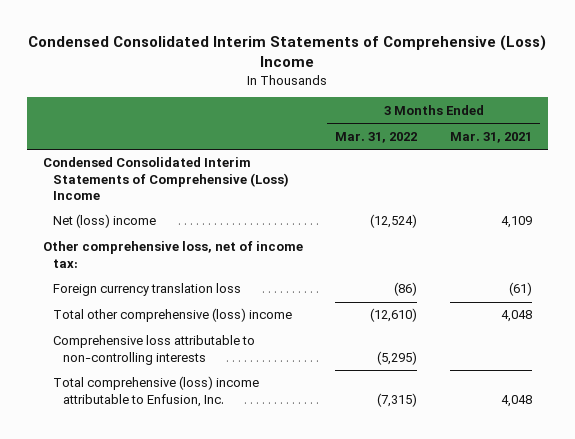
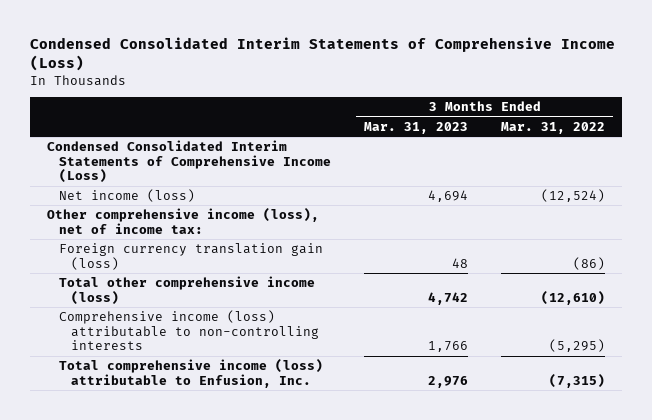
- Condensed Consolidated Interim Statements of Comprehensive (Loss) Income
+ Condensed Consolidated Interim Statements of Comprehensive Income (Loss)
- | 3 Months Ended Mar. 31, 2022 | 3 Months Ended Mar. 31, 2021
+ | 3 Months Ended Mar. 31, 2023 | 3 Months Ended Mar. 31, 2022
- Condensed Consolidated Interim Statements of Comprehensive (Loss) Income
- Net (loss) income | (12,524) | 4,109
- Other comprehensive loss, net of income tax:
- Foreign currency translation loss | (86) | (61)
- Total other comprehensive (loss) income | (12,610) | 4,048
- Comprehensive loss attributable to non-controlling interests | (5,295) |
- Total comprehensive (loss) income attributable to Enfusion, Inc. | (7,315) | 4,048
+ Condensed Consolidated Interim Statements of Comprehensive Income (Loss)
+ Net income (loss) | 4,694 | (12,524)
+ Other comprehensive income (loss), net of income tax:
+ Foreign currency translation gain (loss) | 48 | (86)
+ Total other comprehensive income (loss) | 4,742 | (12,610)
+ Comprehensive income (loss) attributable to non-controlling interests | 1,766 | (5,295)
+ Total comprehensive income (loss) attributable to Enfusion, Inc. | 2,976 | (7,315)

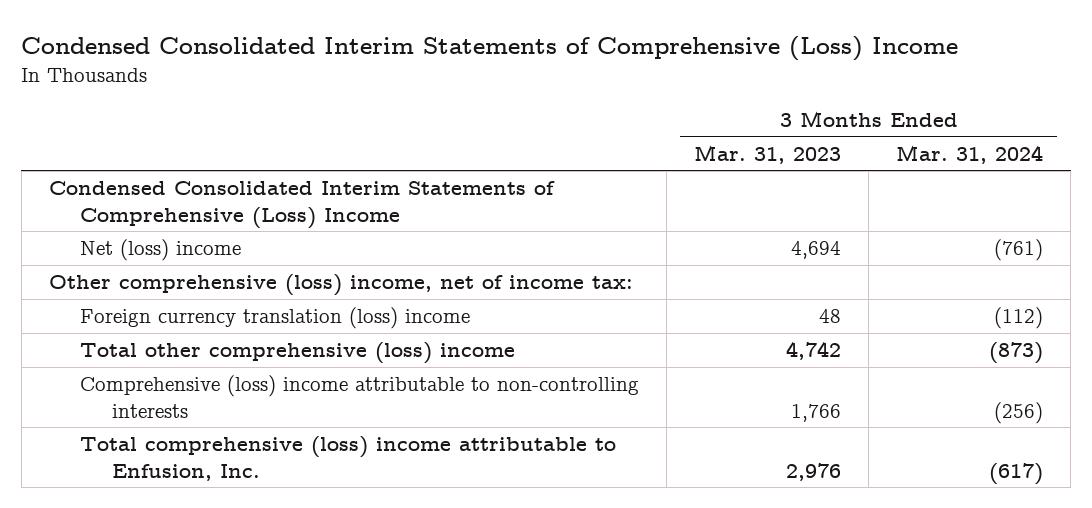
- Condensed Consolidated Interim Statements of Comprehensive Income (Loss)
+ Condensed Consolidated Interim Statements of Comprehensive (Loss) Income
- | 3 Months Ended Mar. 31, 2023 | 3 Months Ended Mar. 31, 2022
+ | 3 Months Ended Mar. 31, 2023 | 3 Months Ended Mar. 31, 2024
- Condensed Consolidated Interim Statements of Comprehensive Income (Loss)
- Net income (loss) | 4,694 | (12,524)
- Other comprehensive income (loss), net of income tax:
- Foreign currency translation gain (loss) | 48 | (86)
- Total other comprehensive income (loss) | 4,742 | (12,610)
- Comprehensive income (loss) attributable to non-controlling interests | 1,766 | (5,295)
- Total comprehensive income (loss) attributable to Enfusion, Inc. | 2,976 | (7,315)
+ Condensed Consolidated Interim Statements of Comprehensive (Loss) Income
+ Net (loss) income | 4,694 | (761)
+ Other comprehensive (loss) income, net of income tax:
+ Foreign currency translation (loss) income | 48 | (112)
+ Total other comprehensive (loss) income | 4,742 | (873)
+ Comprehensive (loss) income attributable to non-controlling interests | 1,766 | (256)
+ Total comprehensive (loss) income attributable to Enfusion, Inc. | 2,976 | (617)

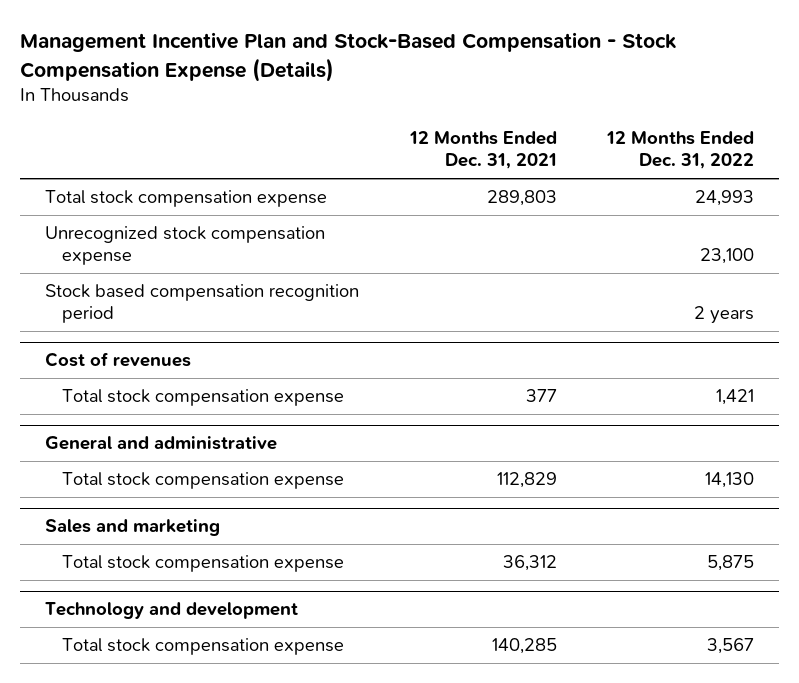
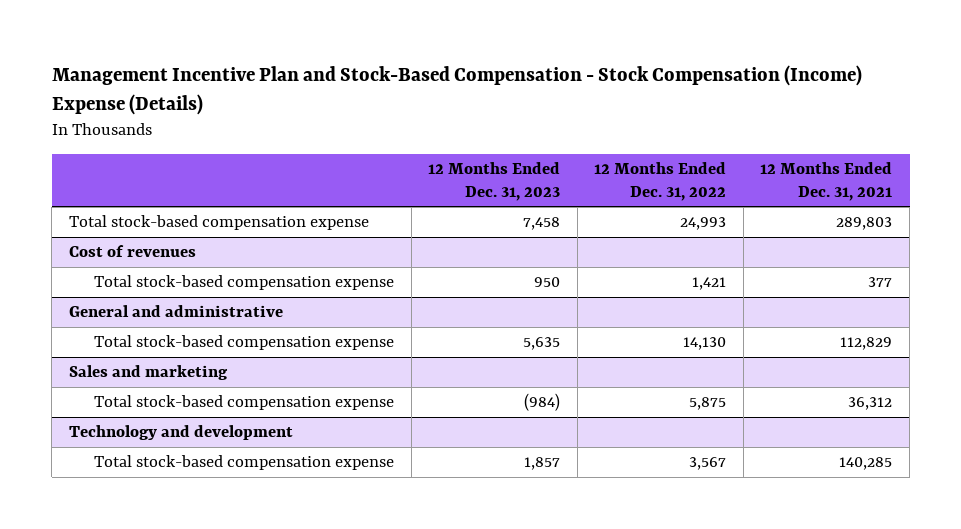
- Management Incentive Plan and Stock-Based Compensation - Stock Compensation Expense (Details)
+ Management Incentive Plan and Stock-Based Compensation - Stock Compensation (Income) Expense (Details)
- | 12 Months Ended Dec. 31, 2021 | 12 Months Ended Dec. 31, 2022
+ | 12 Months Ended Dec. 31, 2023 | 12 Months Ended Dec. 31, 2022 | 12 Months Ended Dec. 31, 2021
- Total stock compensation expense | 289,803 | 24,993
- Unrecognized stock compensation expense | | 23,100
- Stock based compensation recognition period | | 2 years
+ Total stock-based compensation expense | 7,458 | 24,993 | 289,803
@ Cost of revenues
- Total stock compensation expense | 377 | 1,421
+ Total stock-based compensation expense | 950 | 1,421 | 377
@ General and administrative
- Total stock compensation expense | 112,829 | 14,130
+ Total stock-based compensation expense | 5,635 | 14,130 | 112,829
@ Sales and marketing
- Total stock compensation expense | 36,312 | 5,875
+ Total stock-based compensation expense | (984) | 5,875 | 36,312
@ Technology and development
- Total stock compensation expense | 140,285 | 3,567
+ Total stock-based compensation expense | 1,857 | 3,567 | 140,285

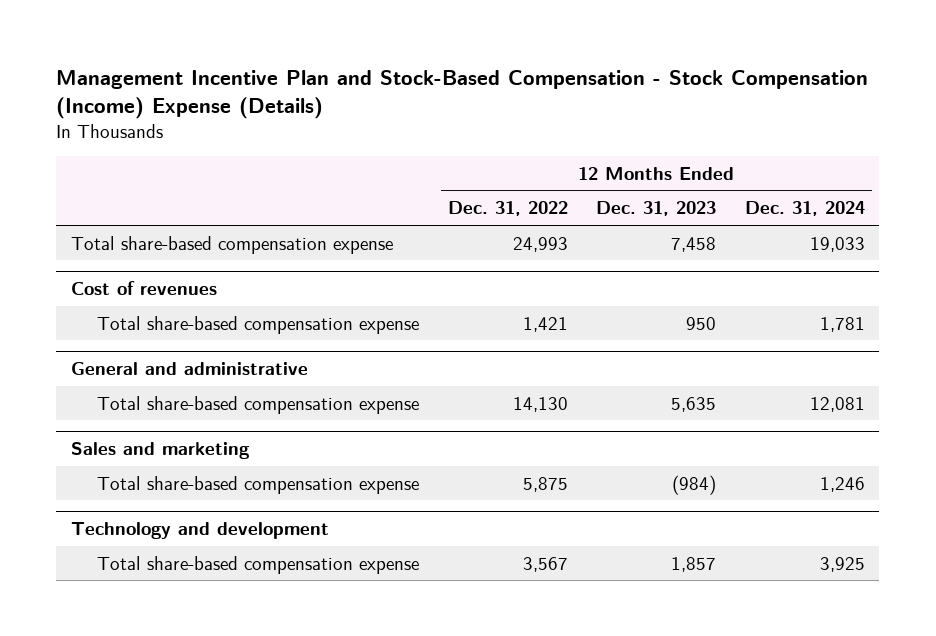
- | 12 Months Ended Dec. 31, 2023 | 12 Months Ended Dec. 31, 2022 | 12 Months Ended Dec. 31, 2021
+ | 12 Months Ended Dec. 31, 2022 | 12 Months Ended Dec. 31, 2023 | 12 Months Ended Dec. 31, 2024
- Total stock-based compensation expense | 7,458 | 24,993 | 289,803
+ Total share-based compensation expense | 24,993 | 7,458 | 19,033
@ Cost of revenues
- Total stock-based compensation expense | 950 | 1,421 | 377
+ Total share-based compensation expense | 1,421 | 950 | 1,781
@ General and administrative
- Total stock-based compensation expense | 5,635 | 14,130 | 112,829
+ Total share-based compensation expense | 14,130 | 5,635 | 12,081
@ Sales and marketing
- Total stock-based compensation expense | (984) | 5,875 | 36,312
+ Total share-based compensation expense | 5,875 | (984) | 1,246
@ Technology and development
- Total stock-based compensation expense | 1,857 | 3,567 | 140,285
+ Total share-based compensation expense | 3,567 | 1,857 | 3,925

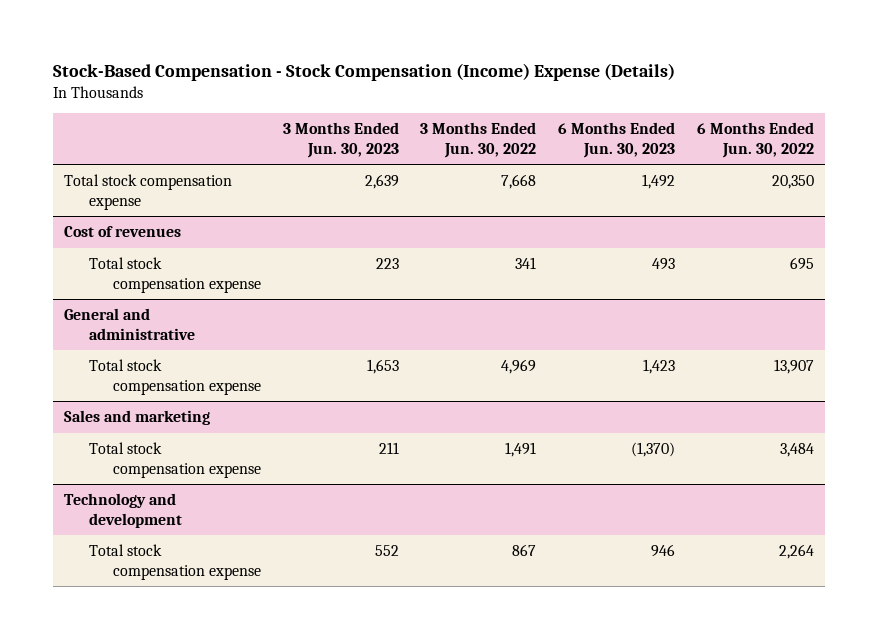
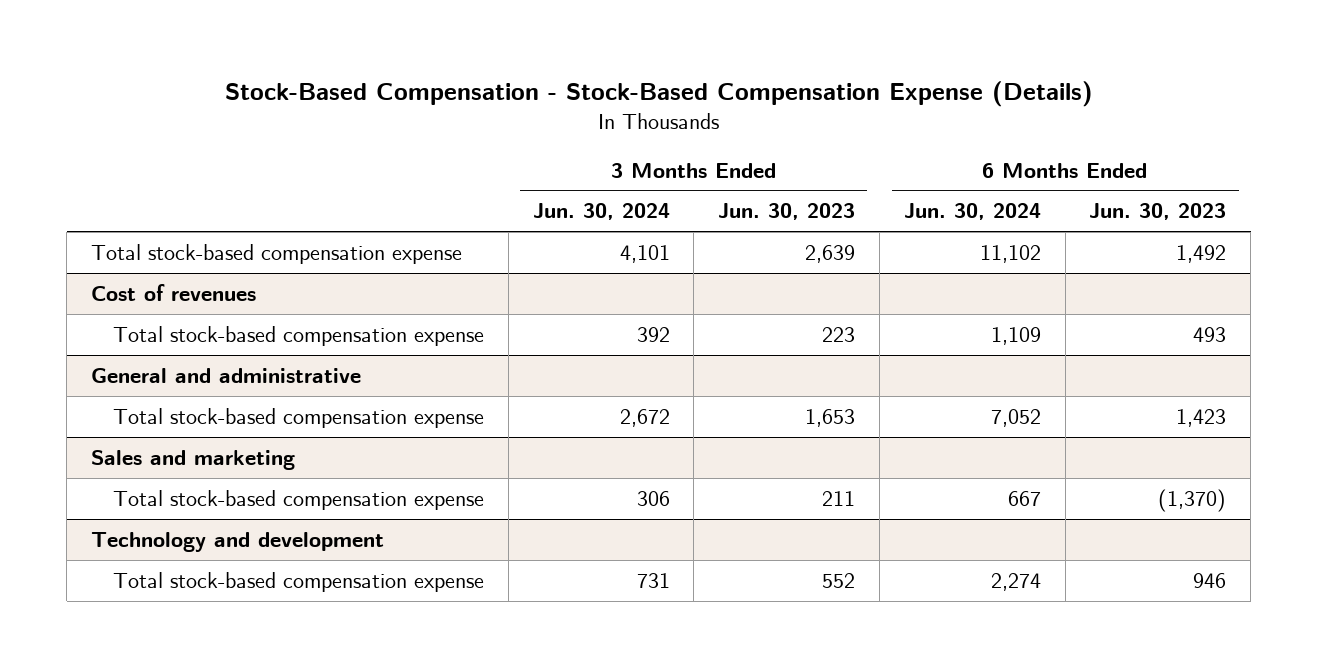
- Stock-Based Compensation - Stock Compensation (Income) Expense (Details)
+ Stock-Based Compensation - Stock-Based Compensation Expense (Details)
- | 3 Months Ended Jun. 30, 2023 | 3 Months Ended Jun. 30, 2022 | 6 Months Ended Jun. 30, 2023 | 6 Months Ended Jun. 30, 2022
+ | 3 Months Ended Jun. 30, 2024 | 3 Months Ended Jun. 30, 2023 | 6 Months Ended Jun. 30, 2024 | 6 Months Ended Jun. 30, 2023
- Total stock compensation expense | 2,639 | 7,668 | 1,492 | 20,350
+ Total stock-based compensation expense | 4,101 | 2,639 | 11,102 | 1,492
@ Cost of revenues
- Total stock compensation expense | 223 | 341 | 493 | 695
+ Total stock-based compensation expense | 392 | 223 | 1,109 | 493
@ General and administrative
- Total stock compensation expense | 1,653 | 4,969 | 1,423 | 13,907
+ Total stock-based compensation expense | 2,672 | 1,653 | 7,052 | 1,423
@ Sales and marketing
- Total stock compensation expense | 211 | 1,491 | (1,370) | 3,484
+ Total stock-based compensation expense | 306 | 211 | 667 | (1,370)
@ Technology and development
- Total stock compensation expense | 552 | 867 | 946 | 2,264
+ Total stock-based compensation expense | 731 | 552 | 2,274 | 946

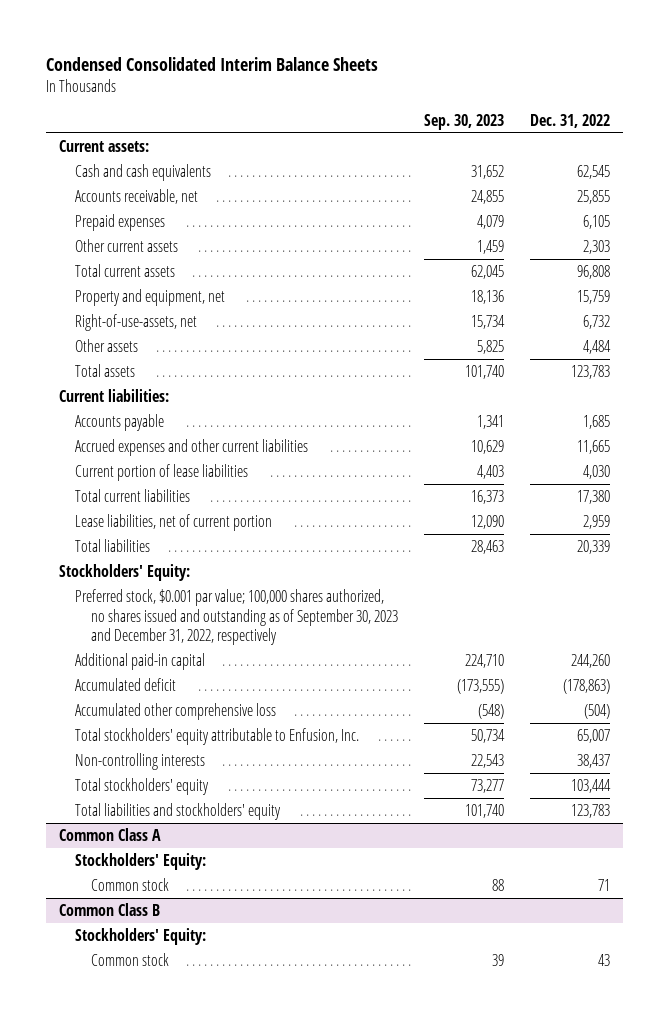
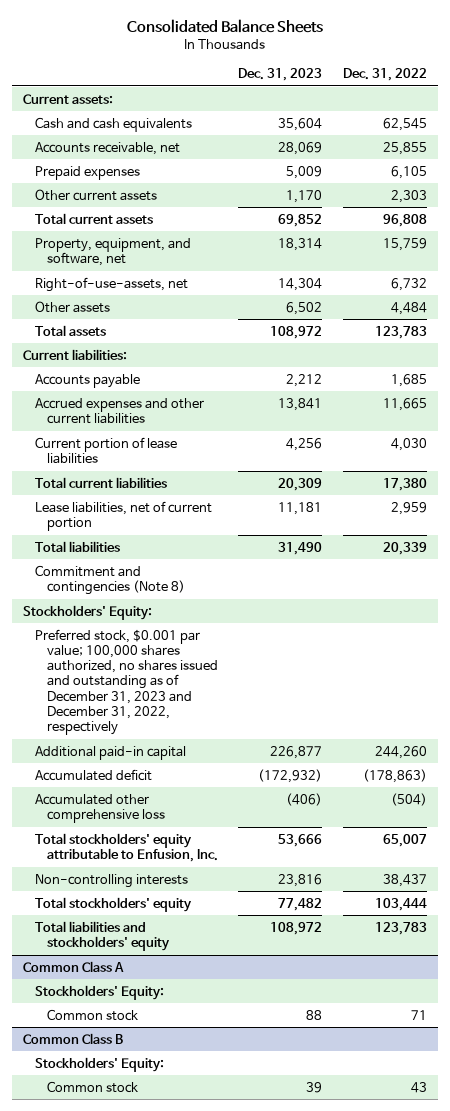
- Condensed Consolidated Interim Balance Sheets
+ Consolidated Balance Sheets
- | Sep. 30, 2023 | Dec. 31, 2022
+ | Dec. 31, 2023 | Dec. 31, 2022
- Property and equipment, net | 18,136 | 15,759
+ Property, equipment, and software, net | 18,314 | 15,759
+ Commitment and contingencies (Note 8)
- Preferred stock, $0.001 par value; 100,000 shares authorized, no shares issued and outstanding as of September 30, 2023 and December 31, 2022, respectively
+ Preferred stock, $0.001 par value; 100,000 shares authorized, no shares issued and outstanding as of December 31, 2023 and December 31, 2022, respectively

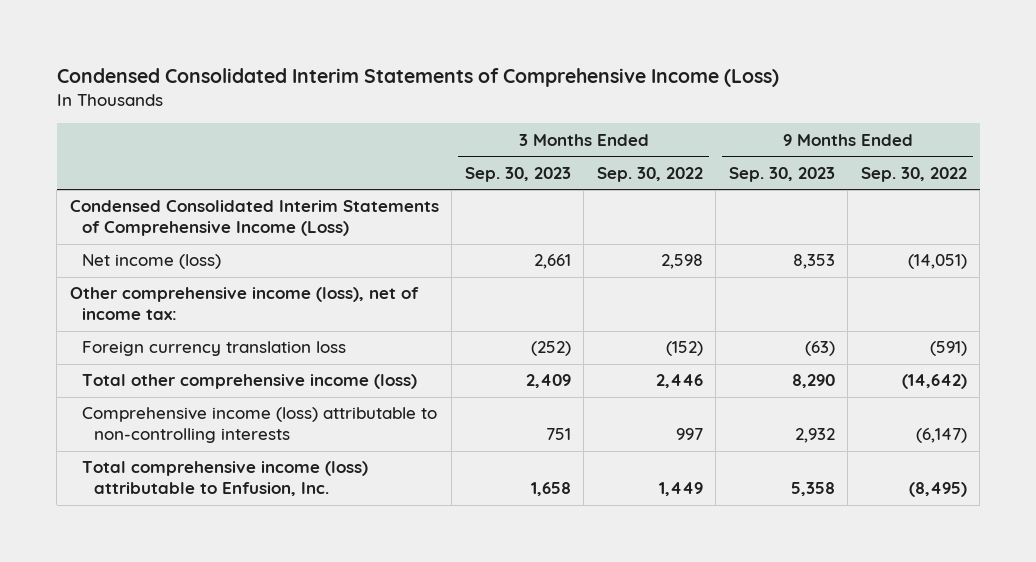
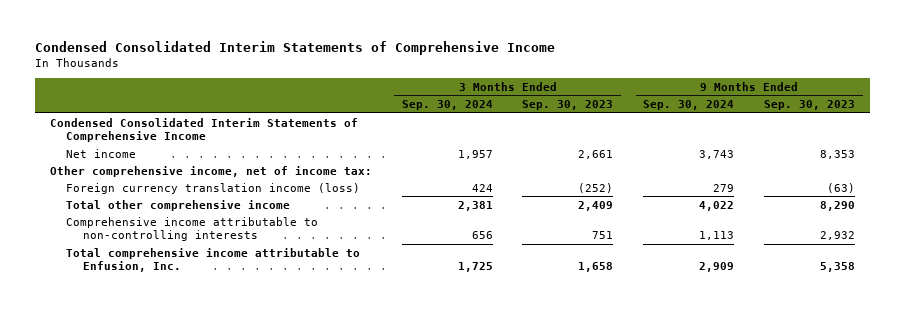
- Condensed Consolidated Interim Statements of Comprehensive Income (Loss)
+ Condensed Consolidated Interim Statements of Comprehensive Income
- | 3 Months Ended Sep. 30, 2023 | 3 Months Ended Sep. 30, 2022 | 9 Months Ended Sep. 30, 2023 | 9 Months Ended Sep. 30, 2022
+ | 3 Months Ended Sep. 30, 2024 | 3 Months Ended Sep. 30, 2023 | 9 Months Ended Sep. 30, 2024 | 9 Months Ended Sep. 30, 2023
- Condensed Consolidated Interim Statements of Comprehensive Income (Loss)
- Net income (loss) | 2,661 | 2,598 | 8,353 | (14,051)
- Other comprehensive income (loss), net of income tax:
- Foreign currency translation loss | (252) | (152) | (63) | (591)
- Total other comprehensive income (loss) | 2,409 | 2,446 | 8,290 | (14,642)
- Comprehensive income (loss) attributable to non-controlling interests | 751 | 997 | 2,932 | (6,147)
- Total comprehensive income (loss) attributable to Enfusion, Inc. | 1,658 | 1,449 | 5,358 | (8,495)
+ Condensed Consolidated Interim Statements of Comprehensive Income
+ Net income | 1,957 | 2,661 | 3,743 | 8,353
+ Other comprehensive income, net of income tax:
+ Foreign currency translation income (loss) | 424 | (252) | 279 | (63)
+ Total other comprehensive income | 2,381 | 2,409 | 4,022 | 8,290
+ Comprehensive income attributable to non-controlling interests | 656 | 751 | 1,113 | 2,932
+ Total comprehensive income attributable to Enfusion, Inc. | 1,725 | 1,658 | 2,909 | 5,358

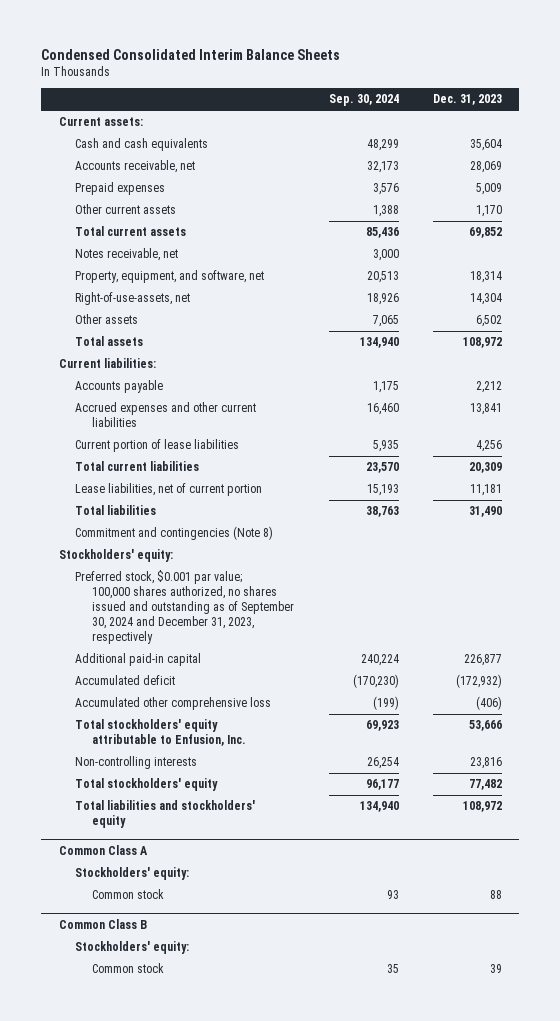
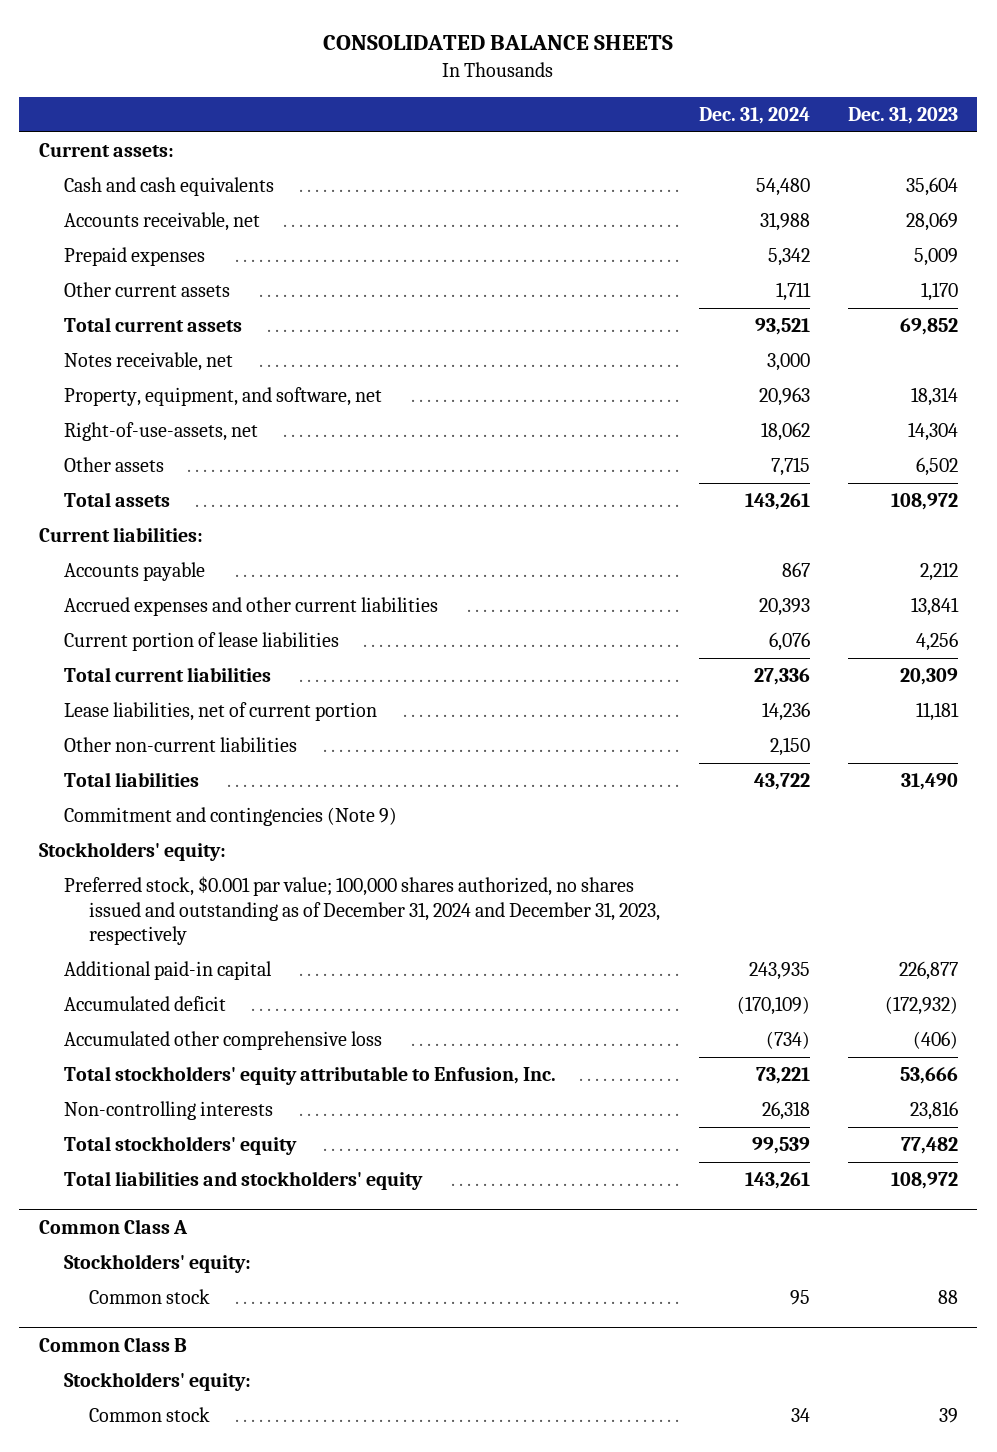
- Condensed Consolidated Interim Balance Sheets
+ CONSOLIDATED BALANCE SHEETS
- | Sep. 30, 2024 | Dec. 31, 2023
+ | Dec. 31, 2024 | Dec. 31, 2023
+ Other non-current liabilities | 2,150 |
- Commitment and contingencies (Note 8)
+ Commitment and contingencies (Note 9)
- Preferred stock, $0.001 par value; 100,000 shares authorized, no shares issued and outstanding as of September 30, 2024 and December 31, 2023, respectively
+ Preferred stock, $0.001 par value; 100,000 shares authorized, no shares issued and outstanding as of December 31, 2024 and December 31, 2023, respectively

